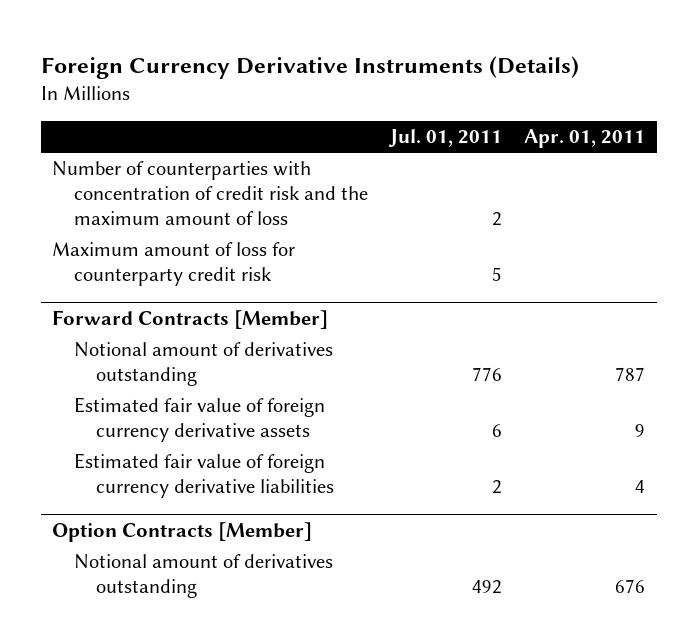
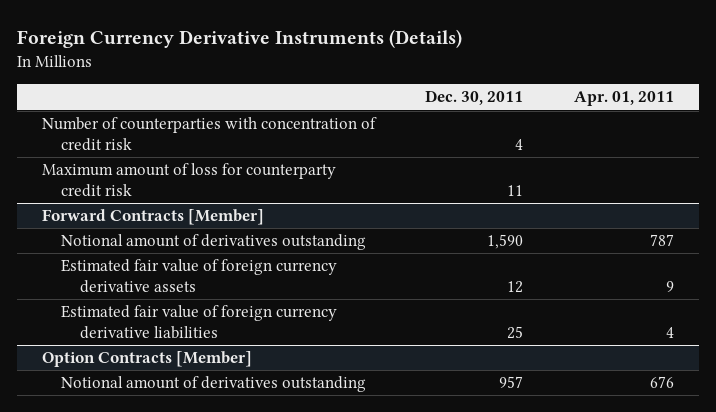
- | Jul. 01, 2011 | Apr. 01, 2011
+ | Dec. 30, 2011 | Apr. 01, 2011
- Number of counterparties with concentration of credit risk and the maximum amount of loss | 2 |
+ Number of counterparties with concentration of credit risk | 4 |

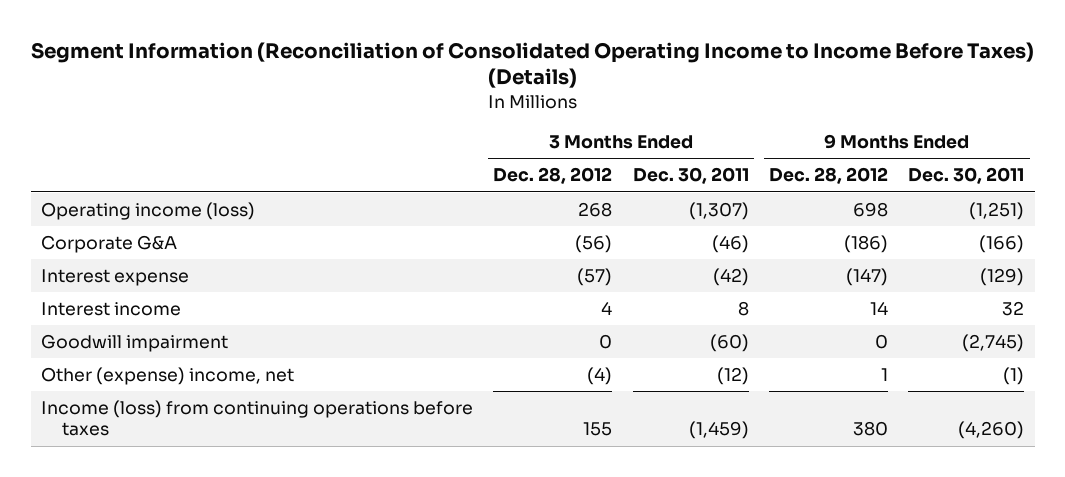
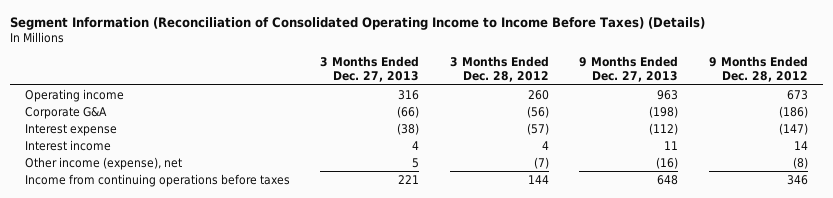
- | 3 Months Ended Dec. 28, 2012 | 3 Months Ended Dec. 30, 2011 | 9 Months Ended Dec. 28, 2012 | 9 Months Ended Dec. 30, 2011
+ | 3 Months Ended Dec. 27, 2013 | 3 Months Ended Dec. 28, 2012 | 9 Months Ended Dec. 27, 2013 | 9 Months Ended Dec. 28, 2012
- Operating income (loss) | 268 | (1,307) | 698 | (1,251)
+ Operating income | 316 | 260 | 963 | 673
- Goodwill impairment | 0 | (60) | 0 | (2,745)
- Other (expense) income, net | (4) | (12) | 1 | (1)
- Income (loss) from continuing operations before taxes | 155 | (1,459) | 380 | (4,260)
+ Other income (expense), net | 5 | (7) | (16) | (8)
+ Income from continuing operations before taxes | 221 | 144 | 648 | 346

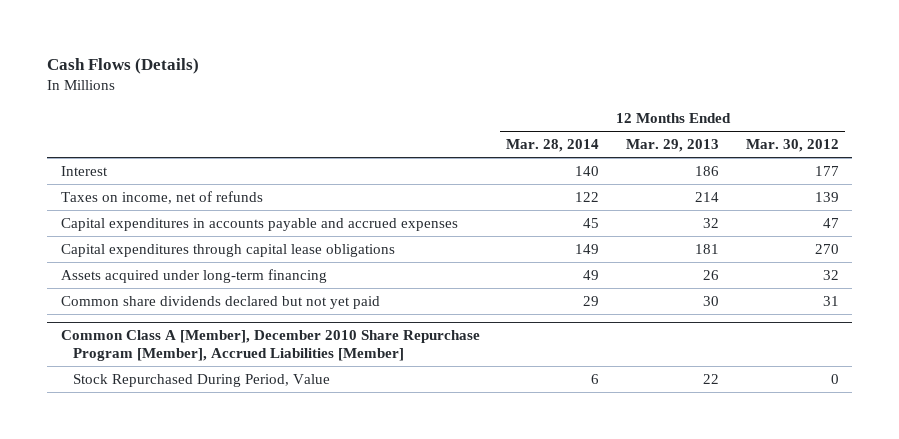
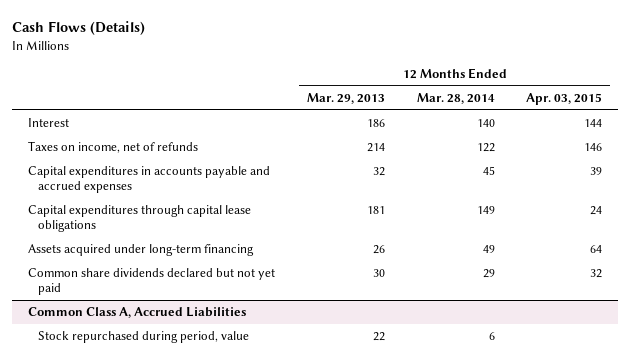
- | 12 Months Ended Mar. 28, 2014 | 12 Months Ended Mar. 29, 2013 | 12 Months Ended Mar. 30, 2012
+ | 12 Months Ended Mar. 29, 2013 | 12 Months Ended Mar. 28, 2014 | 12 Months Ended Apr. 03, 2015
- Common Class A [Member], December 2010 Share Repurchase Program [Member], Accrued Liabilities [Member]
- Stock Repurchased During Period, Value | 6 | 22 | 0
+ Common Class A, Accrued Liabilities
+ Stock repurchased during period, value | 22 | 6 |

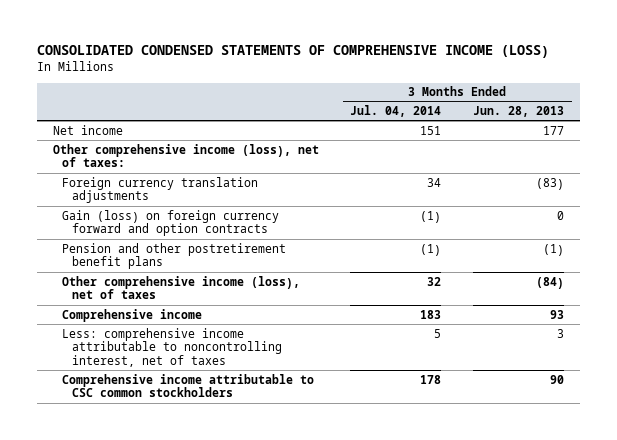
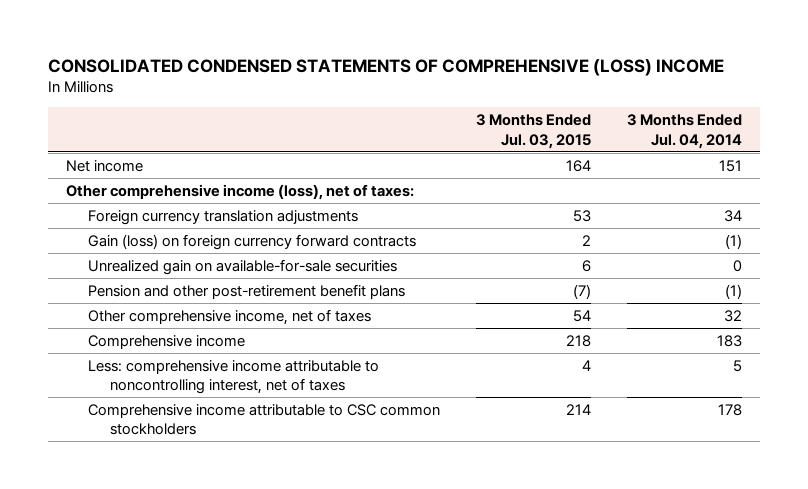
- CONSOLIDATED CONDENSED STATEMENTS OF COMPREHENSIVE INCOME (LOSS)
+ CONSOLIDATED CONDENSED STATEMENTS OF COMPREHENSIVE (LOSS) INCOME
- | 3 Months Ended Jul. 04, 2014 | 3 Months Ended Jun. 28, 2013
+ | 3 Months Ended Jul. 03, 2015 | 3 Months Ended Jul. 04, 2014
- Gain (loss) on foreign currency forward and option contracts | (1) | 0
- Pension and other postretirement benefit plans | (1) | (1)
- Other comprehensive income (loss), net of taxes | 32 | (84)
+ Gain (loss) on foreign currency forward contracts | 2 | (1)
+ Unrealized gain on available-for-sale securities | 6 | 0
+ Pension and other post-retirement benefit plans | (7) | (1)
+ Other comprehensive income, net of taxes | 54 | 32

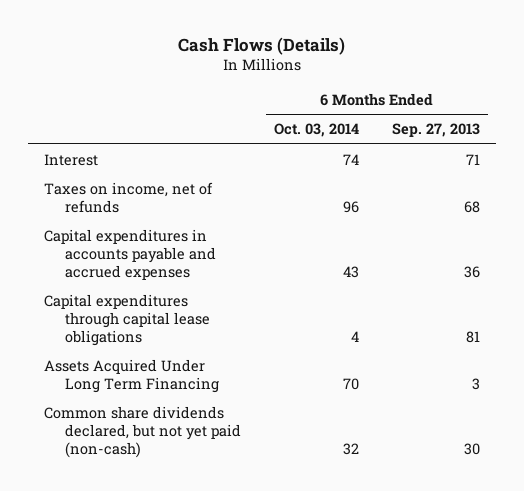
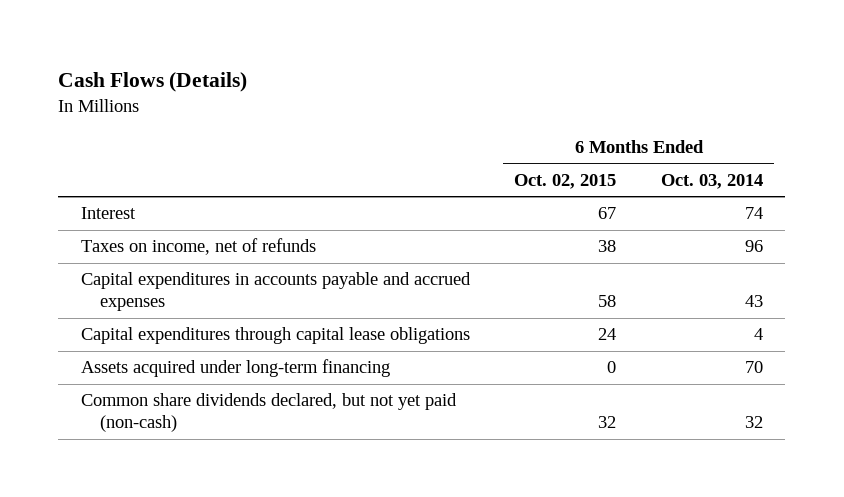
- | 6 Months Ended Oct. 03, 2014 | 6 Months Ended Sep. 27, 2013
+ | 6 Months Ended Oct. 02, 2015 | 6 Months Ended Oct. 03, 2014
- Assets Acquired Under Long Term Financing | 70 | 3
+ Assets acquired under long-term financing | 0 | 70

